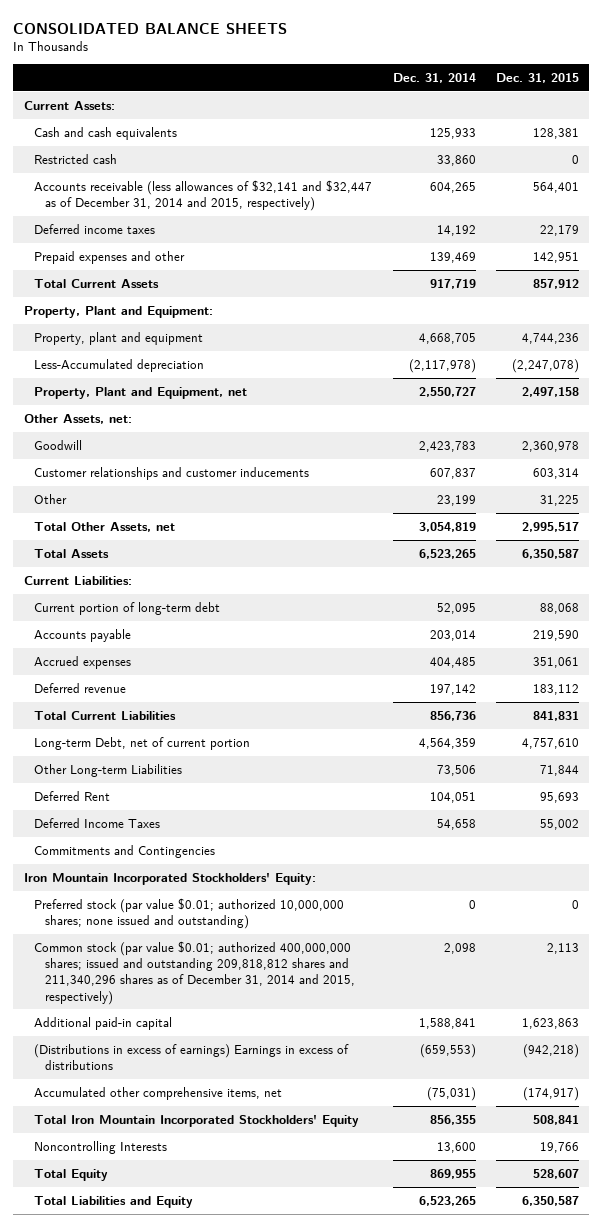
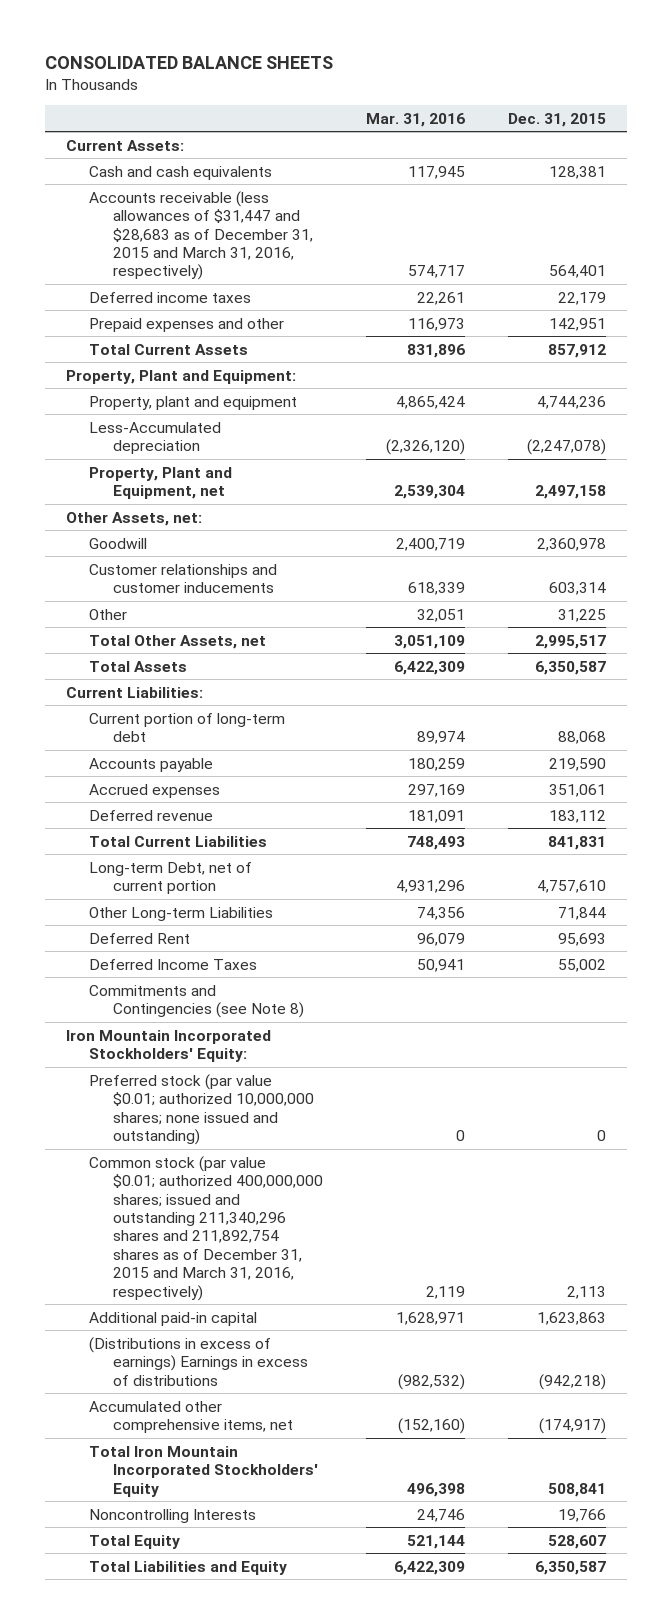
- | Dec. 31, 2014 | Dec. 31, 2015
+ | Mar. 31, 2016 | Dec. 31, 2015
- Restricted cash | 33,860 | 0
- Accounts receivable (less allowances of $32,141 and $32,447 as of December 31, 2014 and 2015, respectively) | 604,265 | 564,401
+ Accounts receivable (less allowances of $31,447 and $28,683 as of December 31, 2015 and March 31, 2016, respectively) | 574,717 | 564,401
- Commitments and Contingencies
+ Commitments and Contingencies (see Note 8)
- Common stock (par value $0.01; authorized 400,000,000 shares; issued and outstanding 209,818,812 shares and 211,340,296 shares as of December 31, 2014 and 2015, respectively) | 2,098 | 2,113
+ Common stock (par value $0.01; authorized 400,000,000 shares; issued and outstanding 211,340,296 shares and 211,892,754 shares as of December 31, 2015 and March 31, 2016, respectively) | 2,119 | 2,113

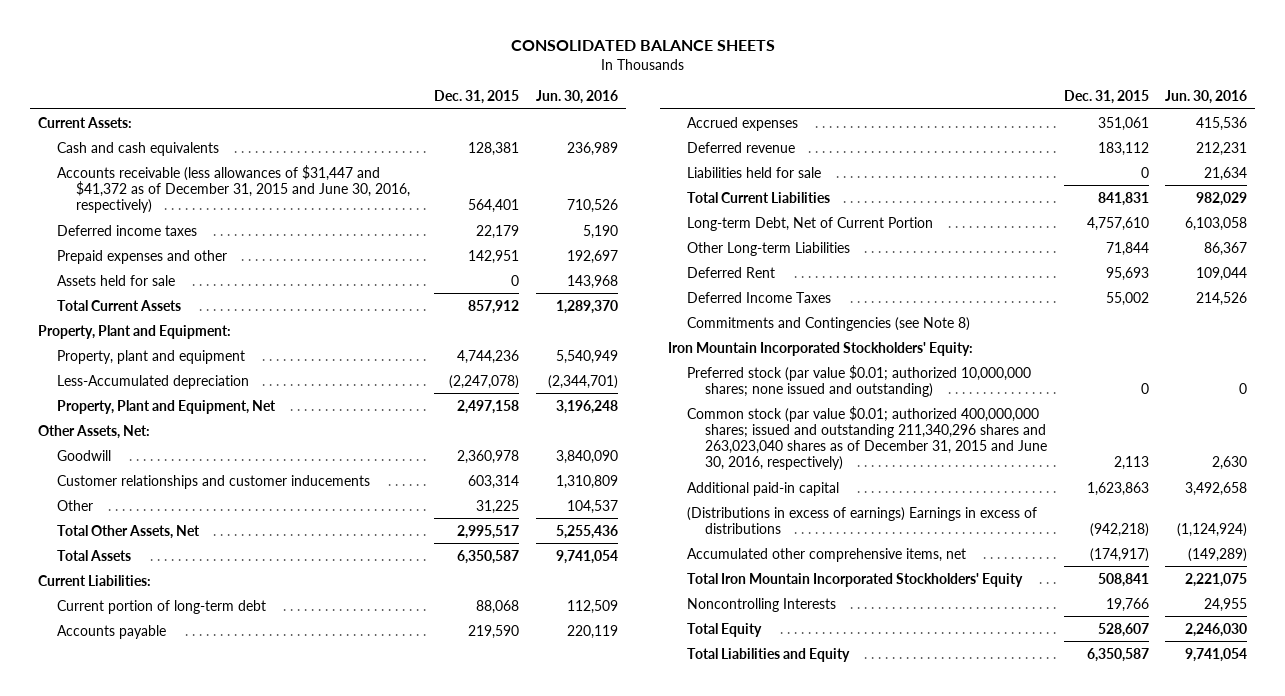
- | Mar. 31, 2016 | Dec. 31, 2015
+ | Dec. 31, 2015 | Jun. 30, 2016
- Accounts receivable (less allowances of $31,447 and $28,683 as of December 31, 2015 and March 31, 2016, respectively) | 574,717 | 564,401
+ Accounts receivable (less allowances of $31,447 and $41,372 as of December 31, 2015 and June 30, 2016, respectively) | 564,401 | 710,526
+ Assets held for sale | 0 | 143,968
- Property, Plant and Equipment, net | 2,539,304 | 2,497,158
- Other Assets, net:
+ Property, Plant and Equipment, Net | 2,497,158 | 3,196,248
+ Other Assets, Net:
- Total Other Assets, net | 3,051,109 | 2,995,517
+ Total Other Assets, Net | 2,995,517 | 5,255,436
+ Liabilities held for sale | 0 | 21,634
- Long-term Debt, net of current portion | 4,931,296 | 4,757,610
+ Long-term Debt, Net of Current Portion | 4,757,610 | 6,103,058
- Common stock (par value $0.01; authorized 400,000,000 shares; issued and outstanding 211,340,296 shares and 211,892,754 shares as of December 31, 2015 and March 31, 2016, respectively) | 2,119 | 2,113
+ Common stock (par value $0.01; authorized 400,000,000 shares; issued and outstanding 211,340,296 shares and 263,023,040 shares as of December 31, 2015 and June 30, 2016, respectively) | 2,113 | 2,630

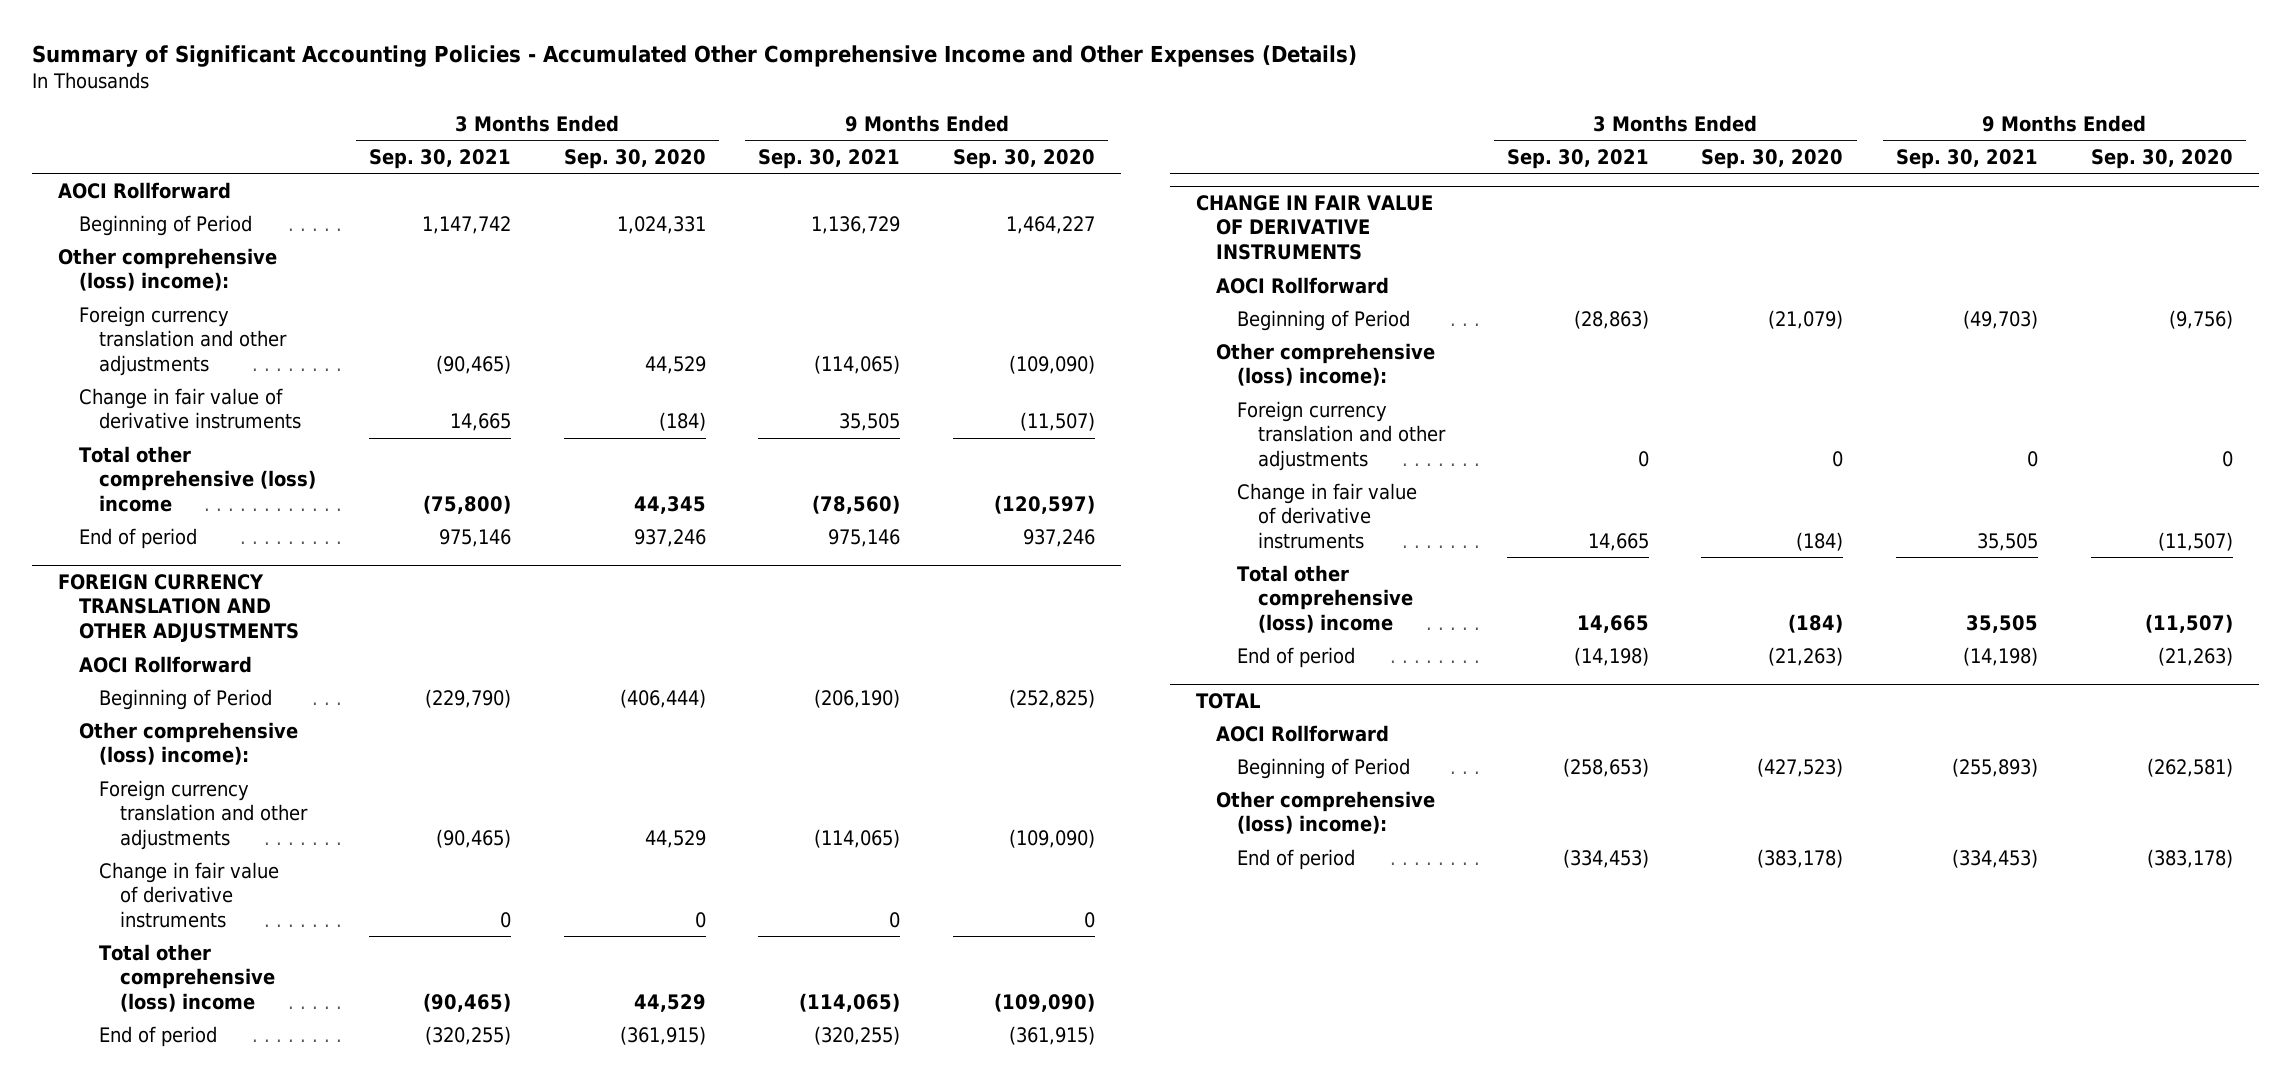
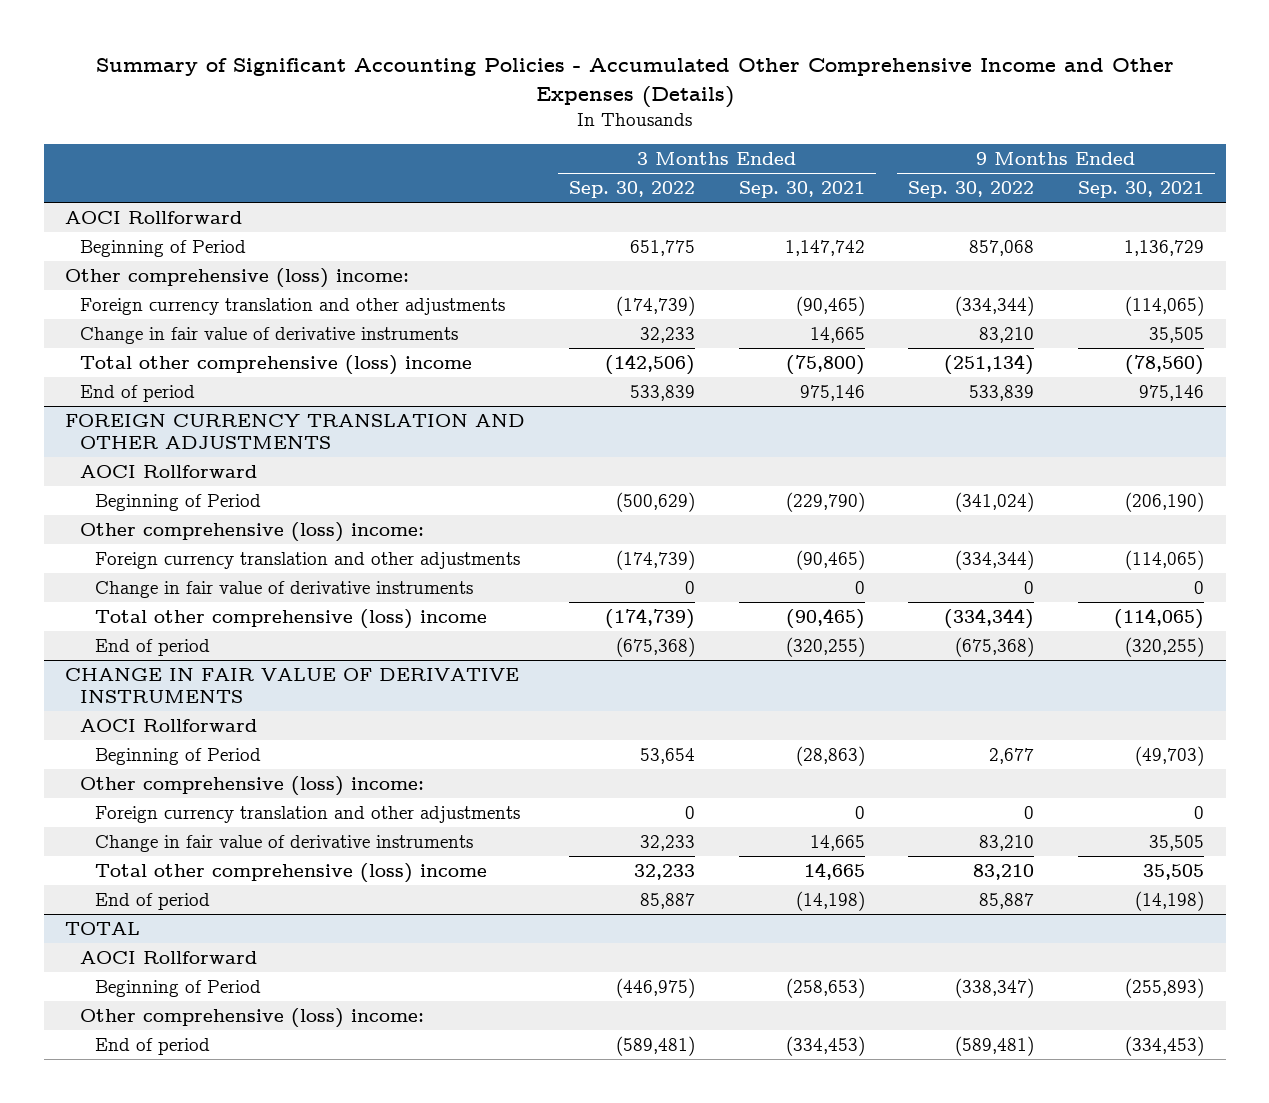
- | 3 Months Ended Sep. 30, 2021 | 3 Months Ended Sep. 30, 2020 | 9 Months Ended Sep. 30, 2021 | 9 Months Ended Sep. 30, 2020
+ | 3 Months Ended Sep. 30, 2022 | 3 Months Ended Sep. 30, 2021 | 9 Months Ended Sep. 30, 2022 | 9 Months Ended Sep. 30, 2021
- Other comprehensive (loss) income):
+ Other comprehensive (loss) income:
@ FOREIGN CURRENCY TRANSLATION AND OTHER ADJUSTMENTS
- Other comprehensive (loss) income):
+ Other comprehensive (loss) income:
@ CHANGE IN FAIR VALUE OF DERIVATIVE INSTRUMENTS
- Other comprehensive (loss) income):
+ Other comprehensive (loss) income:
@ TOTAL
- Other comprehensive (loss) income):
+ Other comprehensive (loss) income:

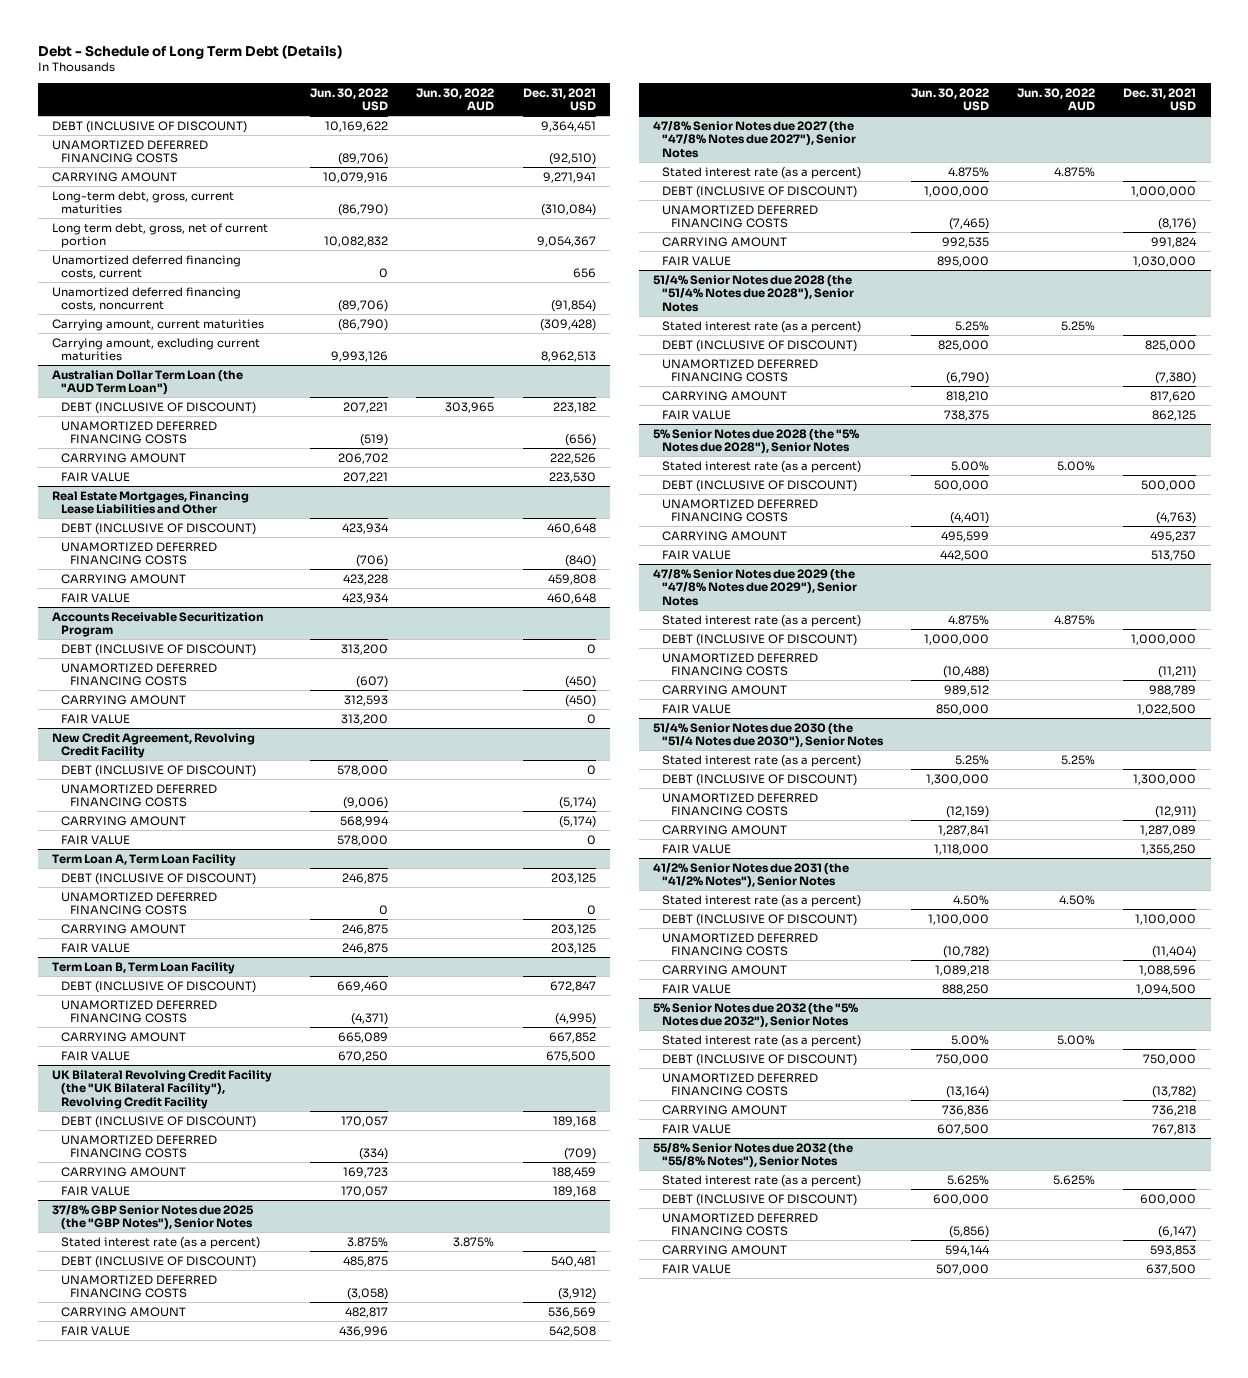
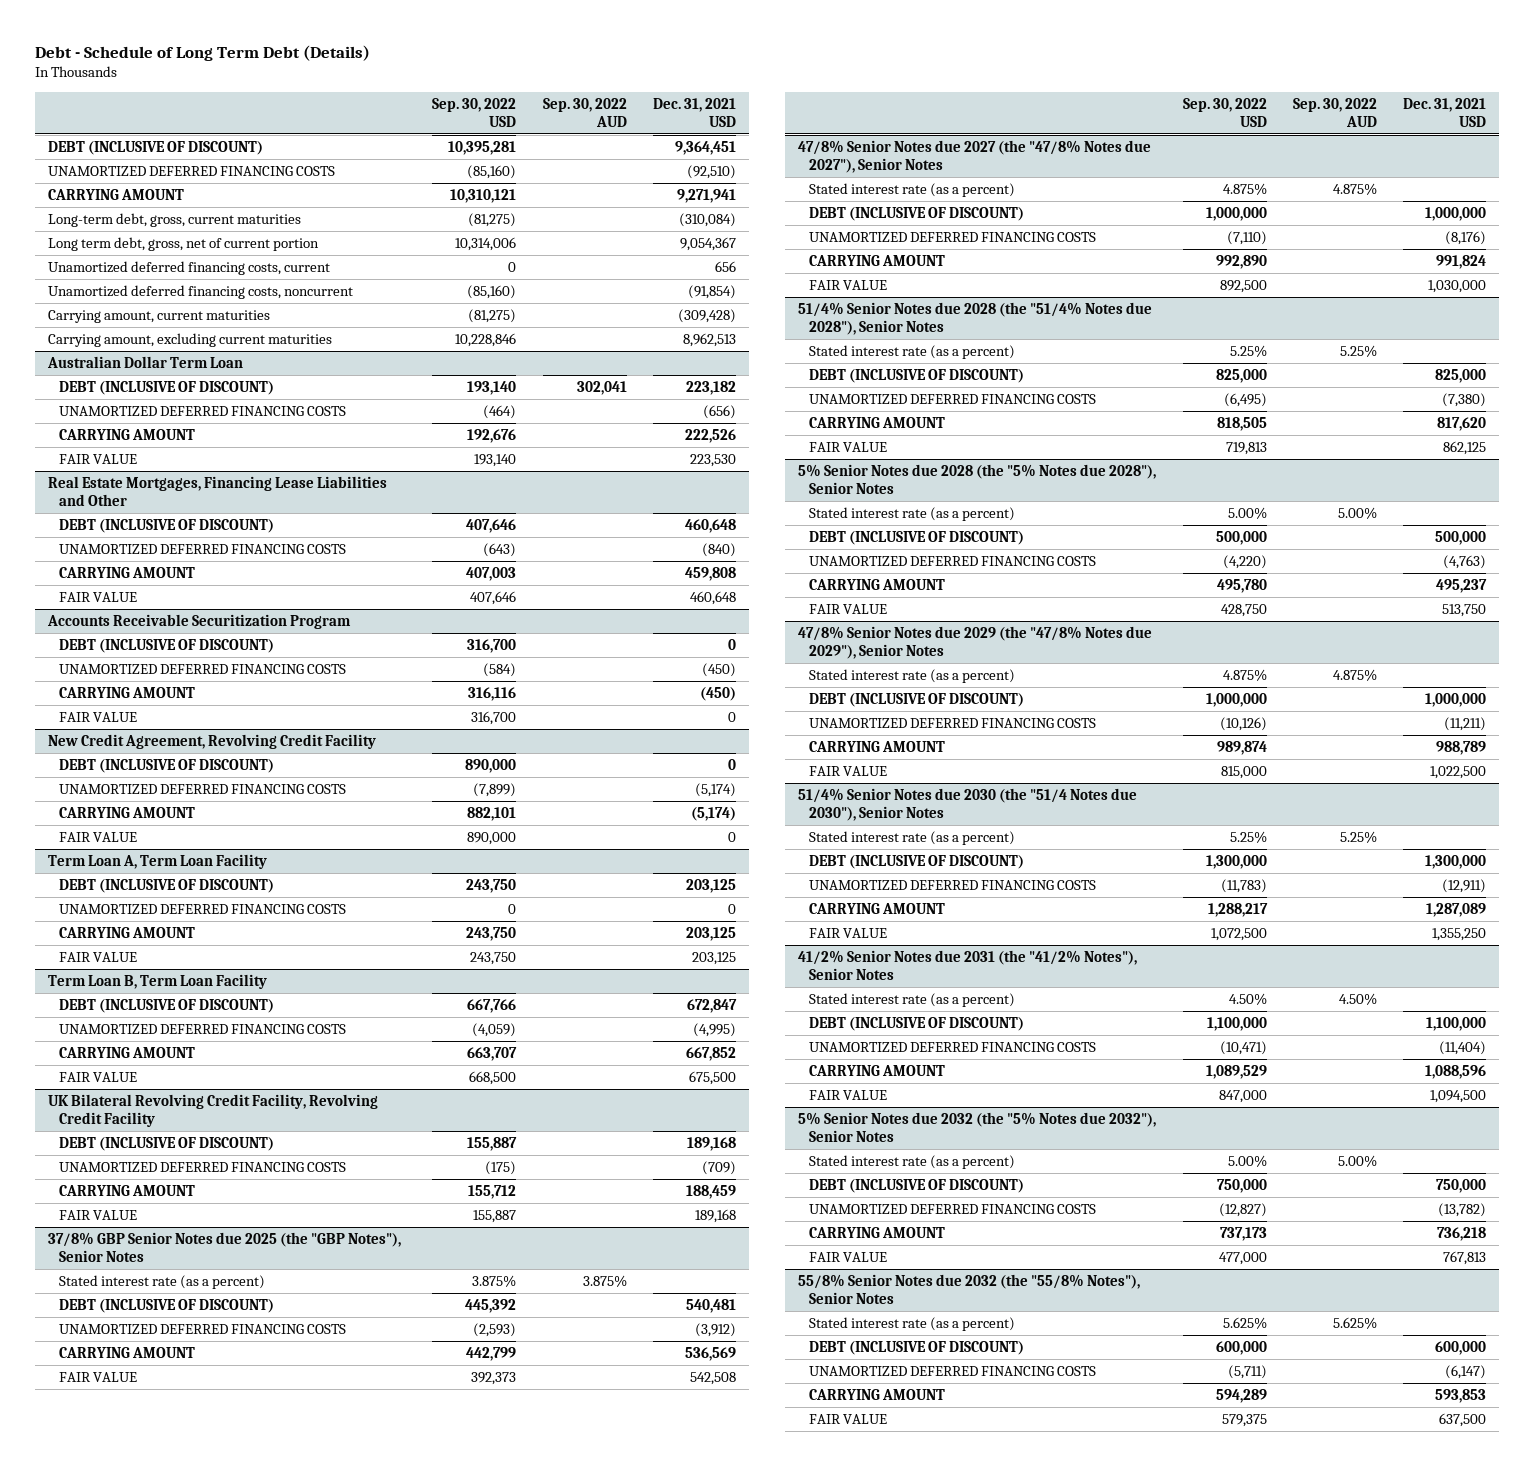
- | Jun. 30, 2022 USD | Jun. 30, 2022 AUD | Dec. 31, 2021 USD
+ | Sep. 30, 2022 USD | Sep. 30, 2022 AUD | Dec. 31, 2021 USD
- Australian Dollar Term Loan (the "AUD Term Loan")
+ Australian Dollar Term Loan
- UK Bilateral Revolving Credit Facility (the "UK Bilateral Facility"), Revolving Credit Facility
+ UK Bilateral Revolving Credit Facility, Revolving Credit Facility

